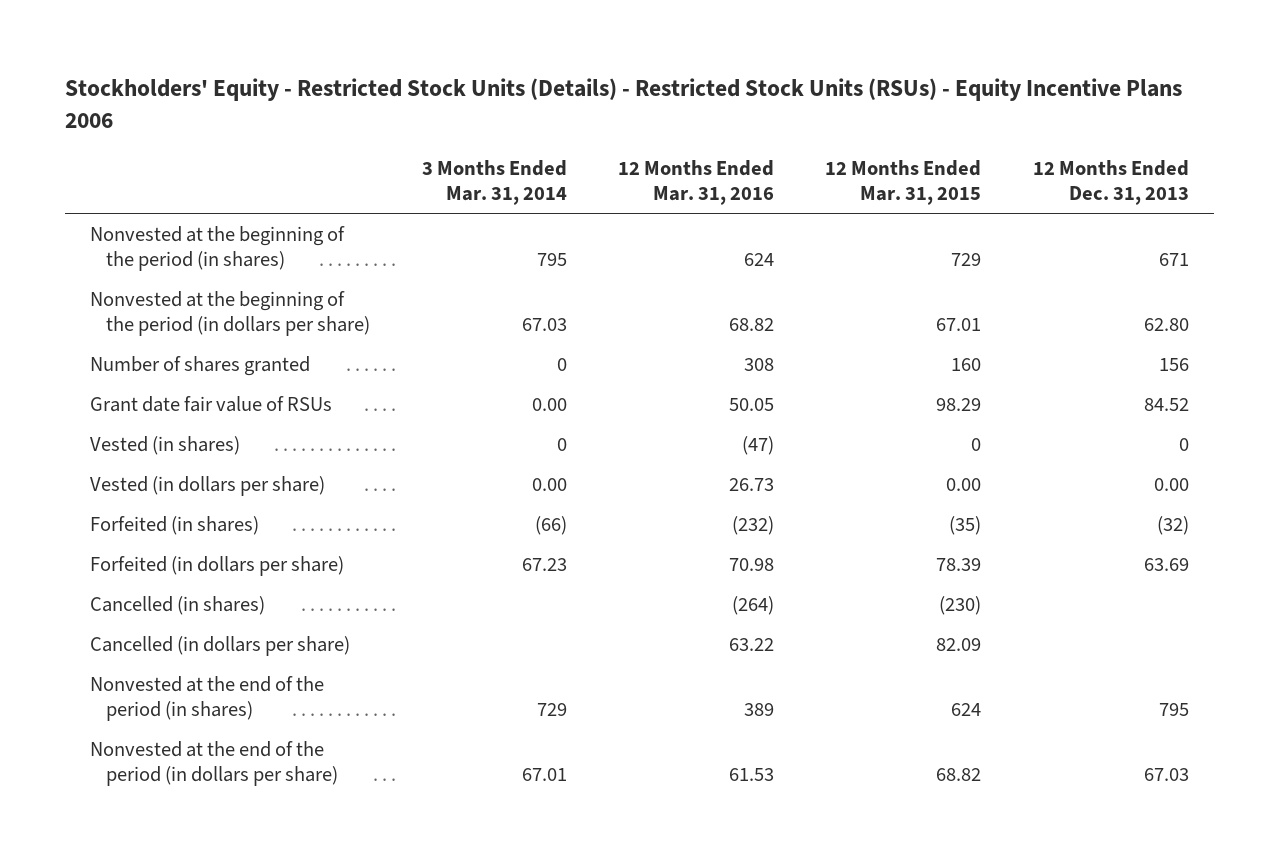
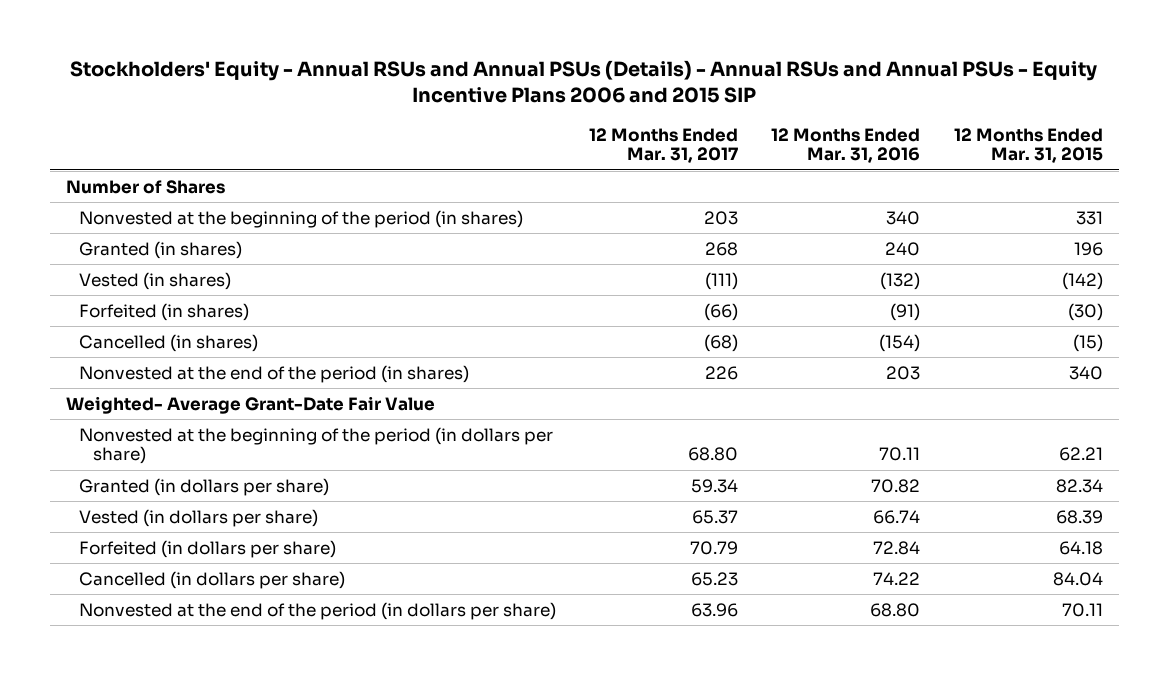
- Stockholders' Equity - Restricted Stock Units (Details) - Restricted Stock Units (RSUs) - Equity Incentive Plans 2006
+ Stockholders' Equity - Annual RSUs and Annual PSUs (Details) - Annual RSUs and Annual PSUs - Equity Incentive Plans 2006 and 2015 SIP
- | 3 Months Ended Mar. 31, 2014 | 12 Months Ended Mar. 31, 2016 | 12 Months Ended Mar. 31, 2015 | 12 Months Ended Dec. 31, 2013
+ | 12 Months Ended Mar. 31, 2017 | 12 Months Ended Mar. 31, 2016 | 12 Months Ended Mar. 31, 2015
- Nonvested at the beginning of the period (in shares) | 795 | 624 | 729 | 671
- Nonvested at the beginning of the period (in dollars per share) | 67.03 | 68.82 | 67.01 | 62.80
- Number of shares granted | 0 | 308 | 160 | 156
- Grant date fair value of RSUs | 0.00 | 50.05 | 98.29 | 84.52
- Vested (in shares) | 0 | (47) | 0 | 0
- Vested (in dollars per share) | 0.00 | 26.73 | 0.00 | 0.00
- Forfeited (in shares) | (66) | (232) | (35) | (32)
- Forfeited (in dollars per share) | 67.23 | 70.98 | 78.39 | 63.69
- Cancelled (in shares) | | (264) | (230) |
- Cancelled (in dollars per share) | | 63.22 | 82.09 |
- Nonvested at the end of the period (in shares) | 729 | 389 | 624 | 795
- Nonvested at the end of the period (in dollars per share) | 67.01 | 61.53 | 68.82 | 67.03
+ Number of Shares
+ Nonvested at the beginning of the period (in shares) | 203 | 340 | 331
+ Granted (in shares) | 268 | 240 | 196
+ Vested (in shares) | (111) | (132) | (142)
+ Forfeited (in shares) | (66) | (91) | (30)
+ Cancelled (in shares) | (68) | (154) | (15)
+ Nonvested at the end of the period (in shares) | 226 | 203 | 340
+ Weighted- Average Grant-Date Fair Value
+ Nonvested at the beginning of the period (in dollars per share) | 68.80 | 70.11 | 62.21
+ Granted (in dollars per share) | 59.34 | 70.82 | 82.34
+ Vested (in dollars per share) | 65.37 | 66.74 | 68.39
+ Forfeited (in dollars per share) | 70.79 | 72.84 | 64.18
+ Cancelled (in dollars per share) | 65.23 | 74.22 | 84.04
+ Nonvested at the end of the period (in dollars per share) | 63.96 | 68.80 | 70.11

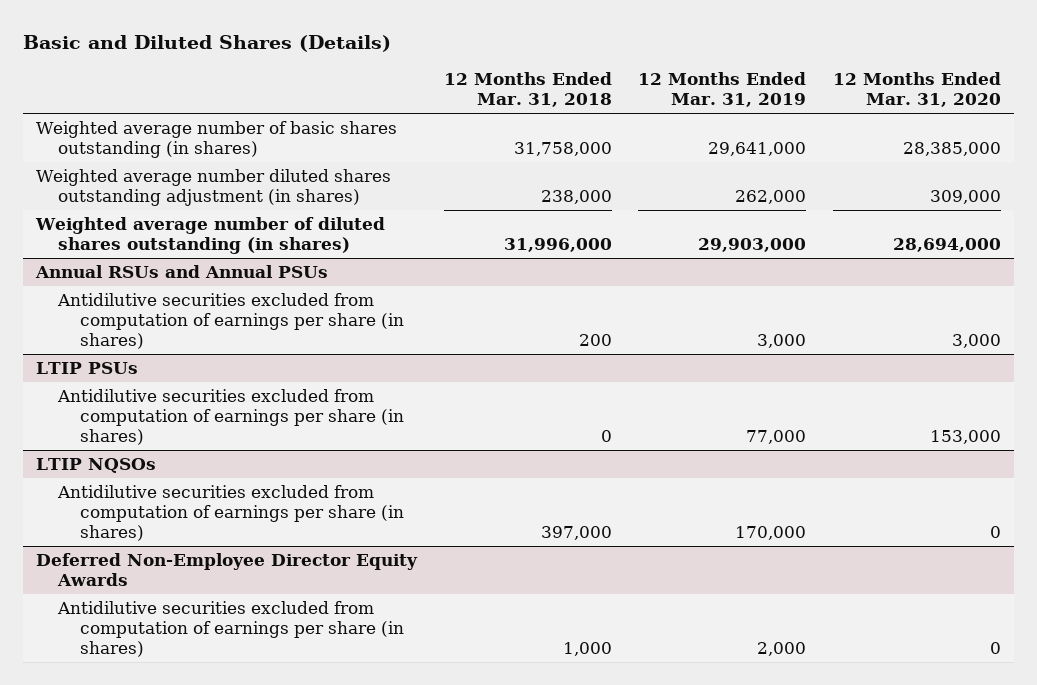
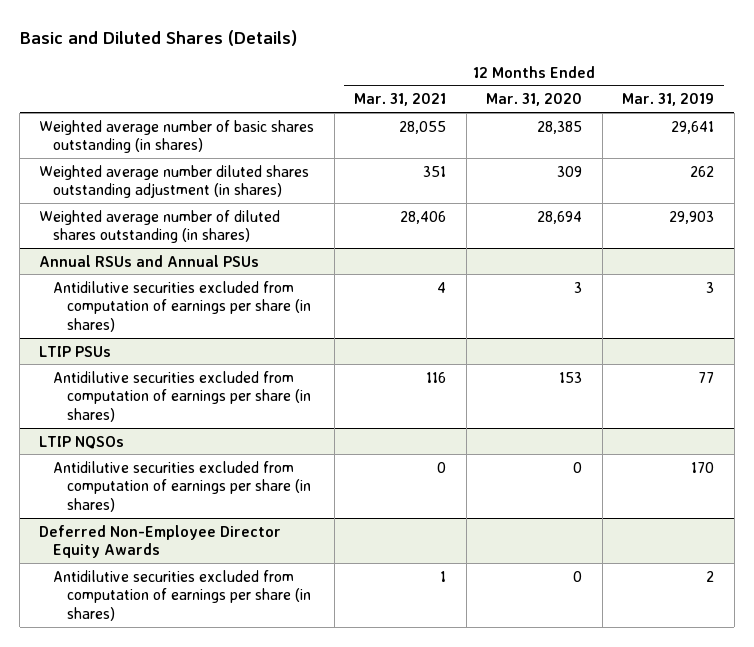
- | 12 Months Ended Mar. 31, 2018 | 12 Months Ended Mar. 31, 2019 | 12 Months Ended Mar. 31, 2020
+ | 12 Months Ended Mar. 31, 2021 | 12 Months Ended Mar. 31, 2020 | 12 Months Ended Mar. 31, 2019
- Weighted average number of basic shares outstanding (in shares) | 31,758,000 | 29,641,000 | 28,385,000
- Weighted average number diluted shares outstanding adjustment (in shares) | 238,000 | 262,000 | 309,000
- Weighted average number of diluted shares outstanding (in shares) | 31,996,000 | 29,903,000 | 28,694,000
+ Weighted average number of basic shares outstanding (in shares) | 28,055 | 28,385 | 29,641
+ Weighted average number diluted shares outstanding adjustment (in shares) | 351 | 309 | 262
+ Weighted average number of diluted shares outstanding (in shares) | 28,406 | 28,694 | 29,903
@ Annual RSUs and Annual PSUs
- Antidilutive securities excluded from computation of earnings per share (in shares) | 200 | 3,000 | 3,000
+ Antidilutive securities excluded from computation of earnings per share (in shares) | 4 | 3 | 3
@ LTIP PSUs
- Antidilutive securities excluded from computation of earnings per share (in shares) | 0 | 77,000 | 153,000
+ Antidilutive securities excluded from computation of earnings per share (in shares) | 116 | 153 | 77
@ LTIP NQSOs
- Antidilutive securities excluded from computation of earnings per share (in shares) | 397,000 | 170,000 | 0
+ Antidilutive securities excluded from computation of earnings per share (in shares) | 0 | 0 | 170
@ Deferred Non-Employee Director Equity Awards
- Antidilutive securities excluded from computation of earnings per share (in shares) | 1,000 | 2,000 | 0
+ Antidilutive securities excluded from computation of earnings per share (in shares) | 1 | 0 | 2

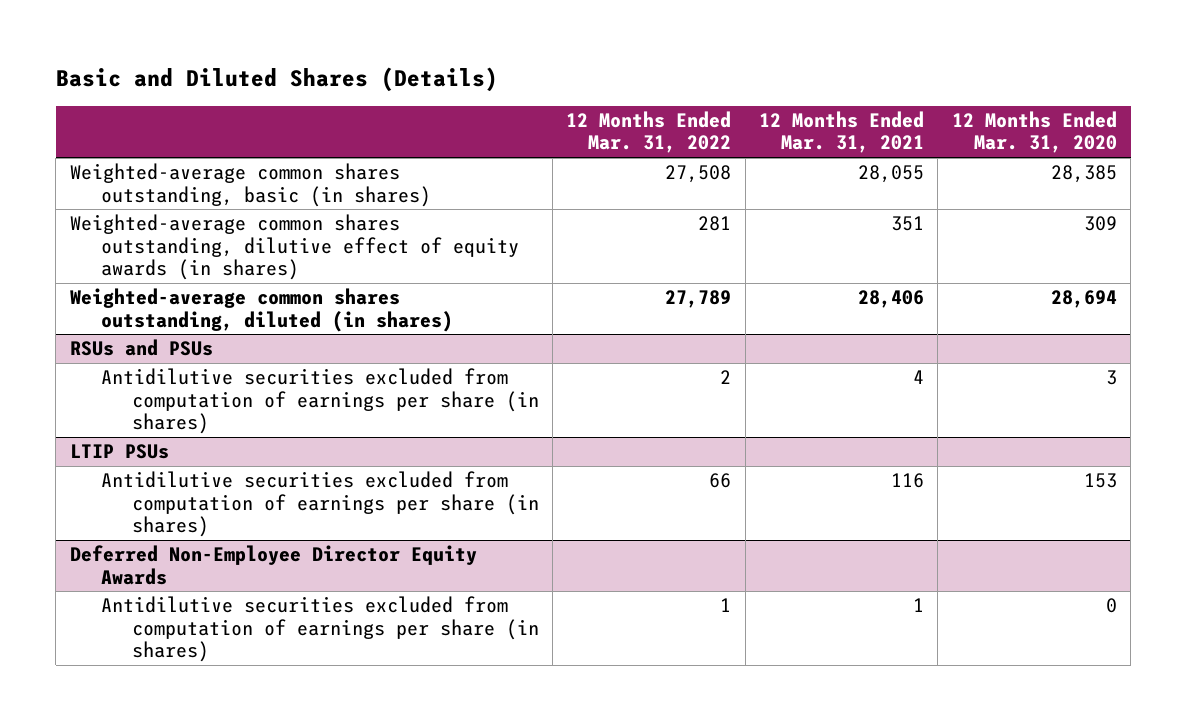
- | 12 Months Ended Mar. 31, 2021 | 12 Months Ended Mar. 31, 2020 | 12 Months Ended Mar. 31, 2019
+ | 12 Months Ended Mar. 31, 2022 | 12 Months Ended Mar. 31, 2021 | 12 Months Ended Mar. 31, 2020
- Weighted average number of basic shares outstanding (in shares) | 28,055 | 28,385 | 29,641
- Weighted average number diluted shares outstanding adjustment (in shares) | 351 | 309 | 262
- Weighted average number of diluted shares outstanding (in shares) | 28,406 | 28,694 | 29,903
- Annual RSUs and Annual PSUs
+ Weighted-average common shares outstanding, basic (in shares) | 27,508 | 28,055 | 28,385
+ Weighted-average common shares outstanding, dilutive effect of equity awards (in shares) | 281 | 351 | 309
+ Weighted-average common shares outstanding, diluted (in shares) | 27,789 | 28,406 | 28,694
+ RSUs and PSUs
- LTIP NQSOs
- Antidilutive securities excluded from computation of earnings per share (in shares) | 0 | 0 | 170

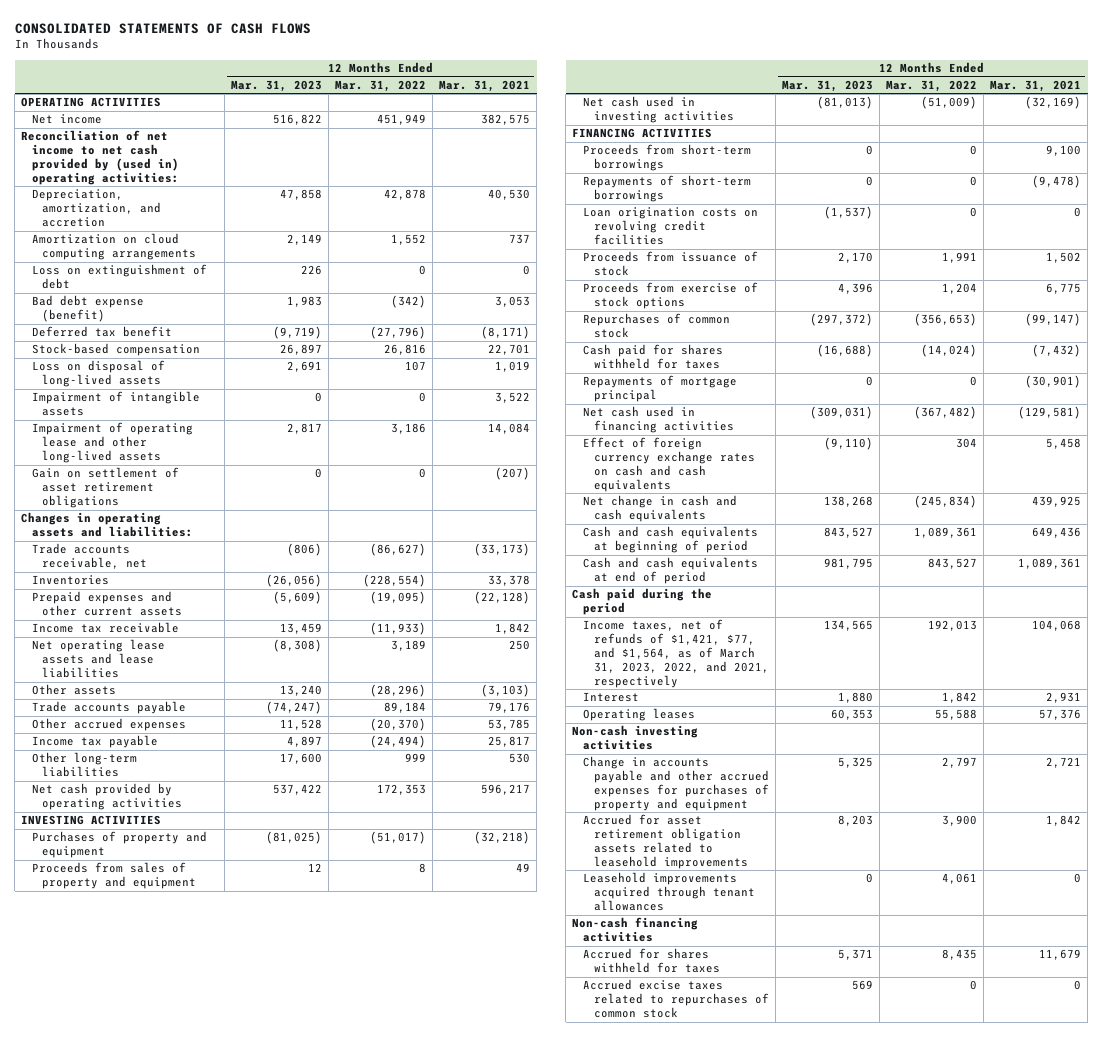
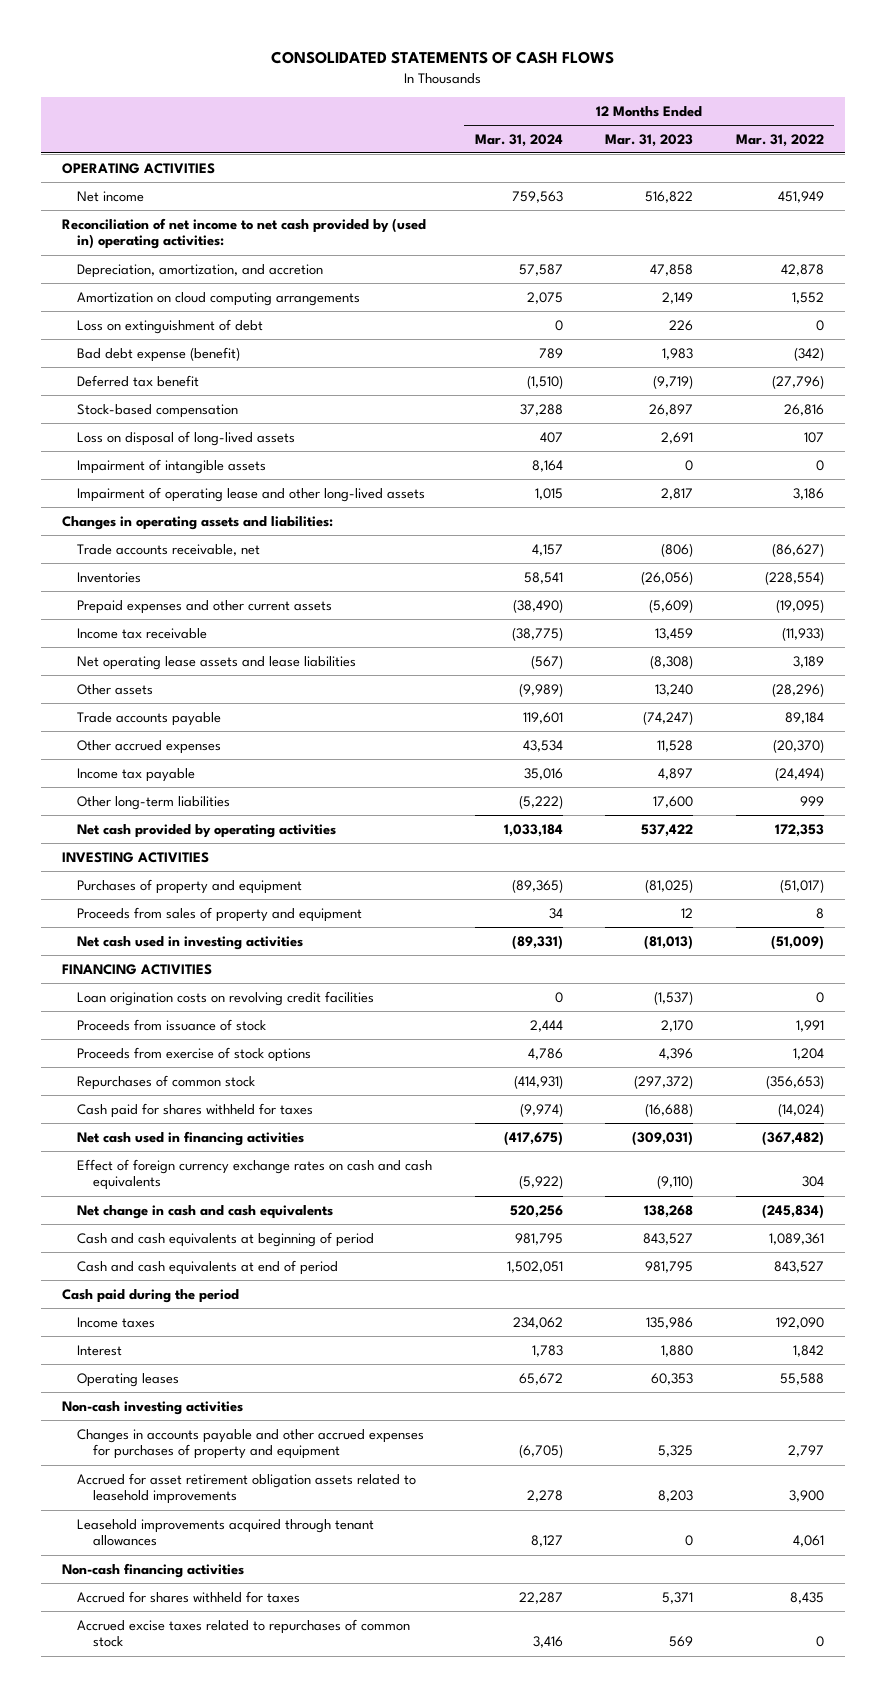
- | 12 Months Ended Mar. 31, 2023 | 12 Months Ended Mar. 31, 2022 | 12 Months Ended Mar. 31, 2021
+ | 12 Months Ended Mar. 31, 2024 | 12 Months Ended Mar. 31, 2023 | 12 Months Ended Mar. 31, 2022
- Gain on settlement of asset retirement obligations | 0 | 0 | (207)
- Proceeds from short-term borrowings | 0 | 0 | 9,100
- Repayments of short-term borrowings | 0 | 0 | (9,478)
- Repayments of mortgage principal | 0 | 0 | (30,901)
- Income taxes, net of refunds of $1,421, $77, and $1,564, as of March 31, 2023, 2022, and 2021, respectively | 134,565 | 192,013 | 104,068
+ Income taxes | 234,062 | 135,986 | 192,090
- Change in accounts payable and other accrued expenses for purchases of property and equipment | 5,325 | 2,797 | 2,721
+ Changes in accounts payable and other accrued expenses for purchases of property and equipment | (6,705) | 5,325 | 2,797

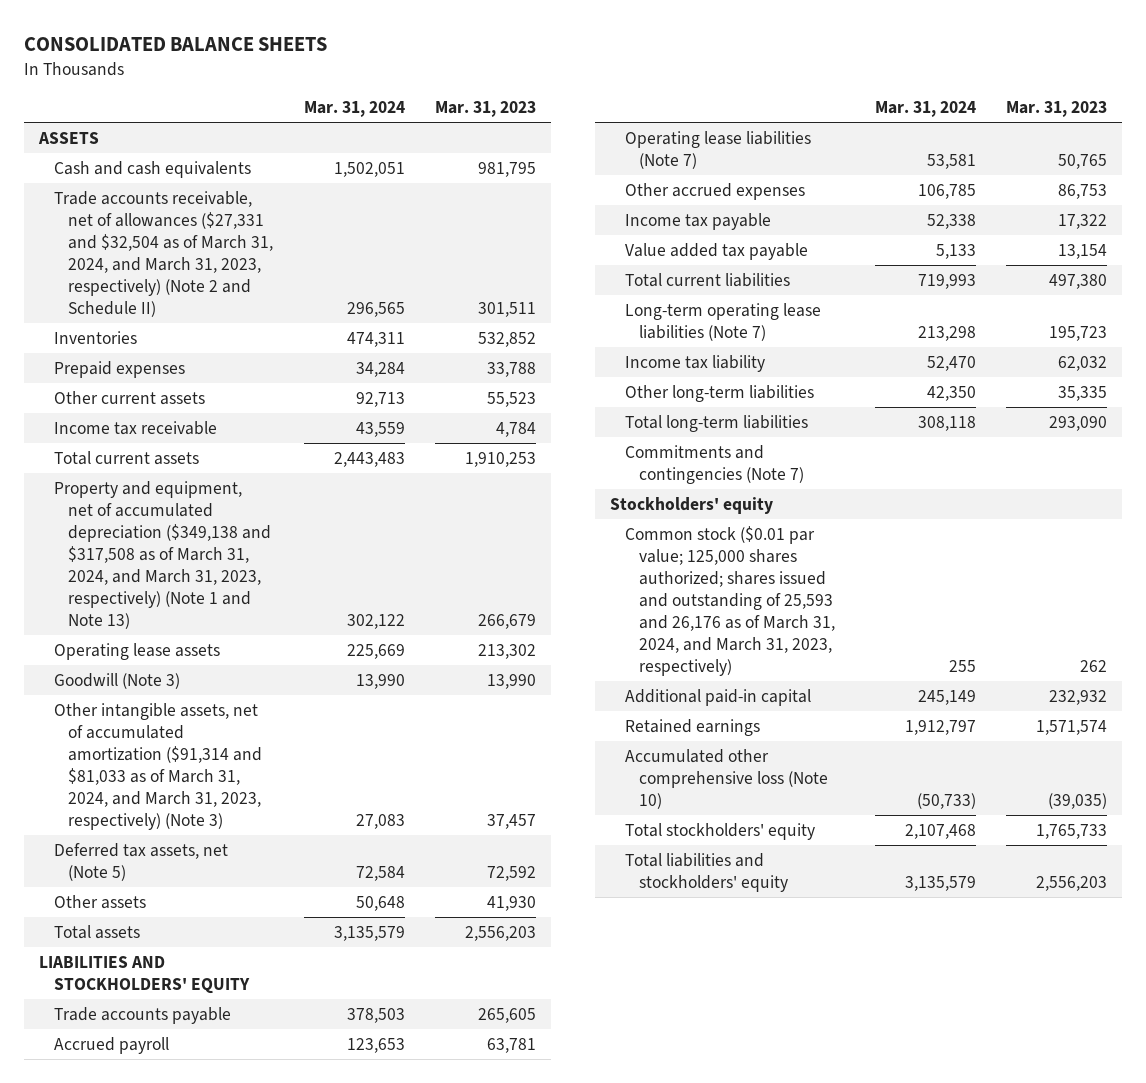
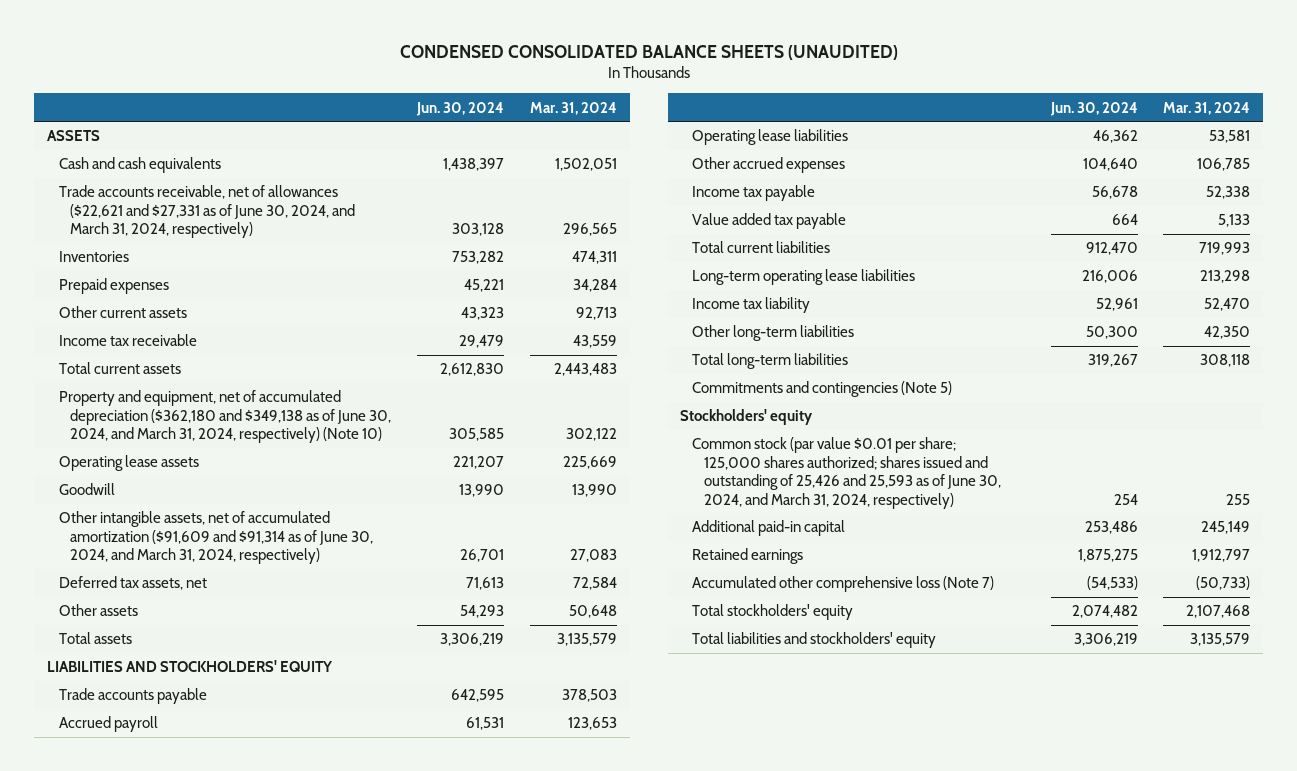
- CONSOLIDATED BALANCE SHEETS
+ CONDENSED CONSOLIDATED BALANCE SHEETS (UNAUDITED)
- | Mar. 31, 2024 | Mar. 31, 2023
+ | Jun. 30, 2024 | Mar. 31, 2024
- Trade accounts receivable, net of allowances ($27,331 and $32,504 as of March 31, 2024, and March 31, 2023, respectively) (Note 2 and Schedule II) | 296,565 | 301,511
+ Trade accounts receivable, net of allowances ($22,621 and $27,331 as of June 30, 2024, and March 31, 2024, respectively) | 303,128 | 296,565
- Property and equipment, net of accumulated depreciation ($349,138 and $317,508 as of March 31, 2024, and March 31, 2023, respectively) (Note 1 and Note 13) | 302,122 | 266,679
+ Property and equipment, net of accumulated depreciation ($362,180 and $349,138 as of June 30, 2024, and March 31, 2024, respectively) (Note 10) | 305,585 | 302,122
- Goodwill (Note 3) | 13,990 | 13,990
- Other intangible assets, net of accumulated amortization ($91,314 and $81,033 as of March 31, 2024, and March 31, 2023, respectively) (Note 3) | 27,083 | 37,457
- Deferred tax assets, net (Note 5) | 72,584 | 72,592
+ Goodwill | 13,990 | 13,990
+ Other intangible assets, net of accumulated amortization ($91,609 and $91,314 as of June 30, 2024, and March 31, 2024, respectively) | 26,701 | 27,083
+ Deferred tax assets, net | 71,613 | 72,584
- Operating lease liabilities (Note 7) | 53,581 | 50,765
+ Operating lease liabilities | 46,362 | 53,581
- Long-term operating lease liabilities (Note 7) | 213,298 | 195,723
+ Long-term operating lease liabilities | 216,006 | 213,298
- Commitments and contingencies (Note 7)
+ Commitments and contingencies (Note 5)
- Common stock ($0.01 par value; 125,000 shares authorized; shares issued and outstanding of 25,593 and 26,176 as of March 31, 2024, and March 31, 2023, respectively) | 255 | 262
+ Common stock (par value $0.01 per share; 125,000 shares authorized; shares issued and outstanding of 25,426 and 25,593 as of June 30, 2024, and March 31, 2024, respectively) | 254 | 255
- Accumulated other comprehensive loss (Note 10) | (50,733) | (39,035)
+ Accumulated other comprehensive loss (Note 7) | (54,533) | (50,733)

